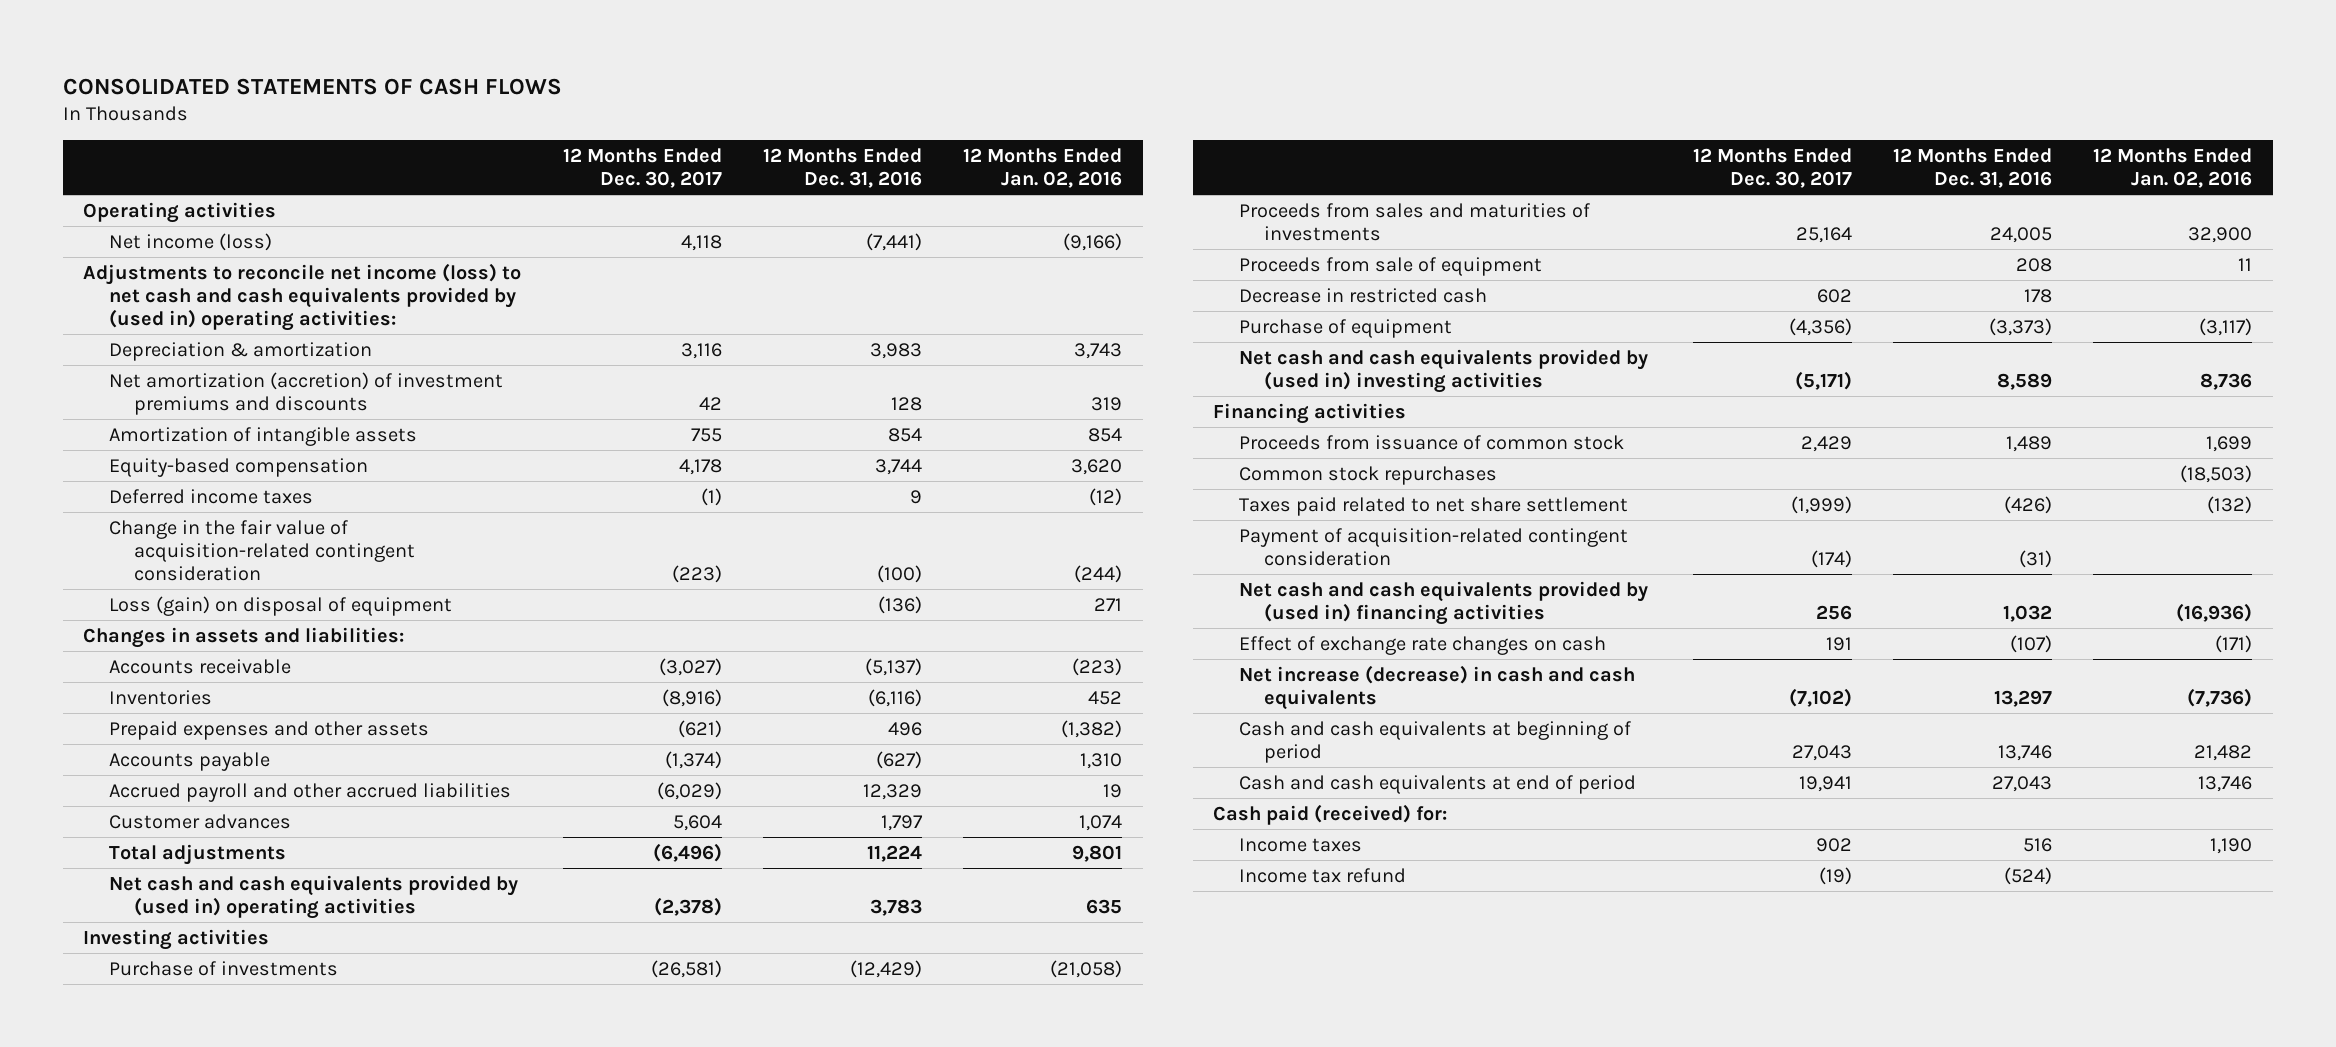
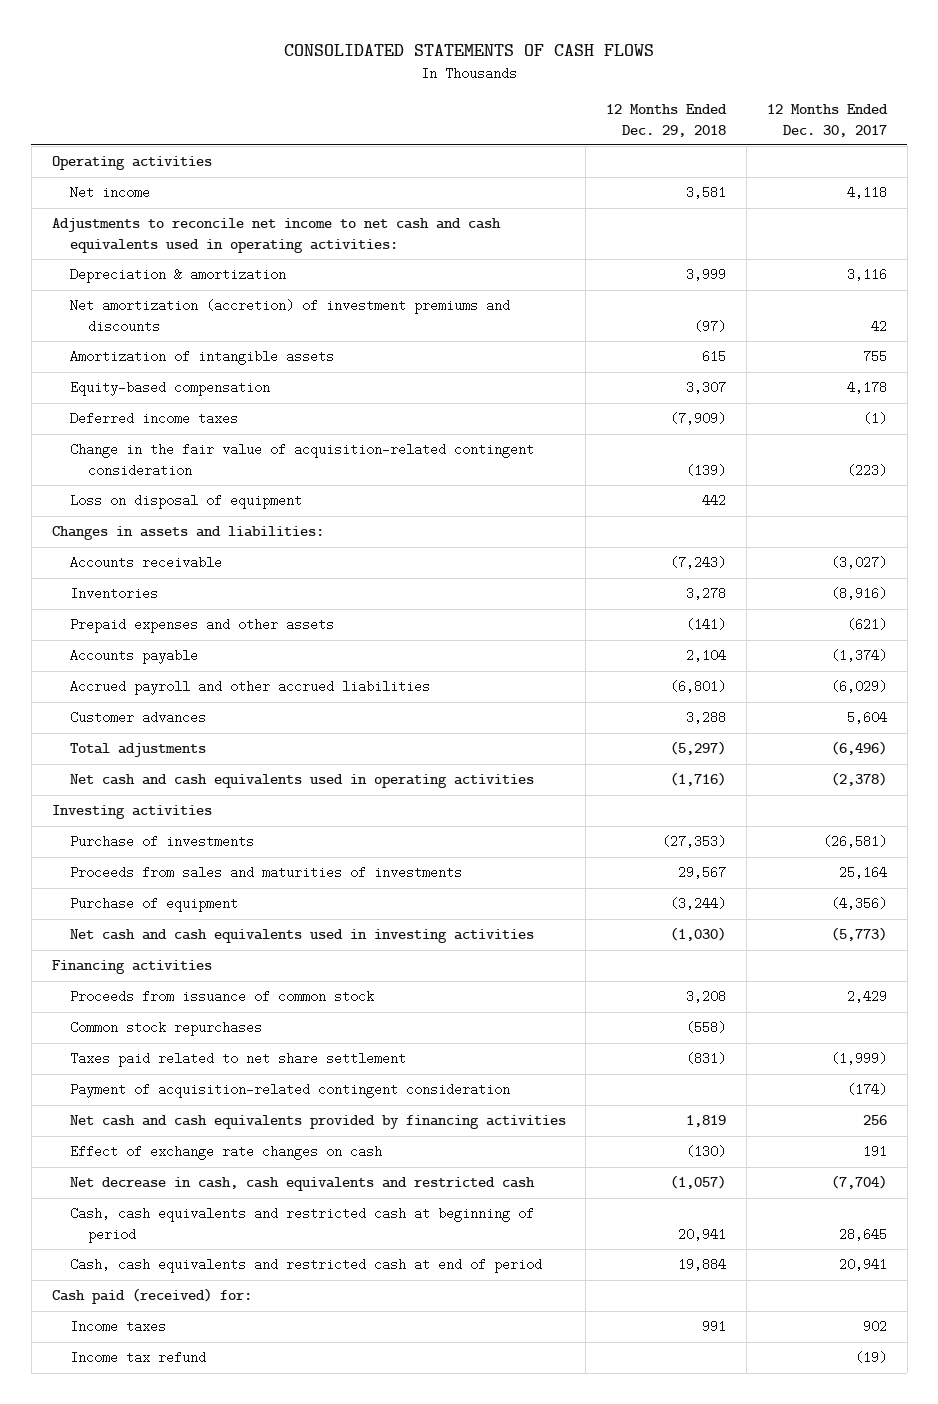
- | 12 Months Ended Dec. 30, 2017 | 12 Months Ended Dec. 31, 2016 | 12 Months Ended Jan. 02, 2016
+ | 12 Months Ended Dec. 29, 2018 | 12 Months Ended Dec. 30, 2017
- Net income (loss) | 4,118 | (7,441) | (9,166)
- Adjustments to reconcile net income (loss) to net cash and cash equivalents provided by (used in) operating activities:
+ Net income | 3,581 | 4,118
+ Adjustments to reconcile net income to net cash and cash equivalents used in operating activities:
- Loss (gain) on disposal of equipment | | (136) | 271
+ Loss on disposal of equipment | 442 |
- Net cash and cash equivalents provided by (used in) operating activities | (2,378) | 3,783 | 635
+ Net cash and cash equivalents used in operating activities | (1,716) | (2,378)
- Proceeds from sale of equipment | | 208 | 11
- Decrease in restricted cash | 602 | 178 |
- Net cash and cash equivalents provided by (used in) investing activities | (5,171) | 8,589 | 8,736
+ Net cash and cash equivalents used in investing activities | (1,030) | (5,773)
- Net cash and cash equivalents provided by (used in) financing activities | 256 | 1,032 | (16,936)
+ Net cash and cash equivalents provided by financing activities | 1,819 | 256
- Net increase (decrease) in cash and cash equivalents | (7,102) | 13,297 | (7,736)
- Cash and cash equivalents at beginning of period | 27,043 | 13,746 | 21,482
- Cash and cash equivalents at end of period | 19,941 | 27,043 | 13,746
+ Net decrease in cash, cash equivalents and restricted cash | (1,057) | (7,704)
+ Cash, cash equivalents and restricted cash at beginning of period | 20,941 | 28,645
+ Cash, cash equivalents and restricted cash at end of period | 19,884 | 20,941

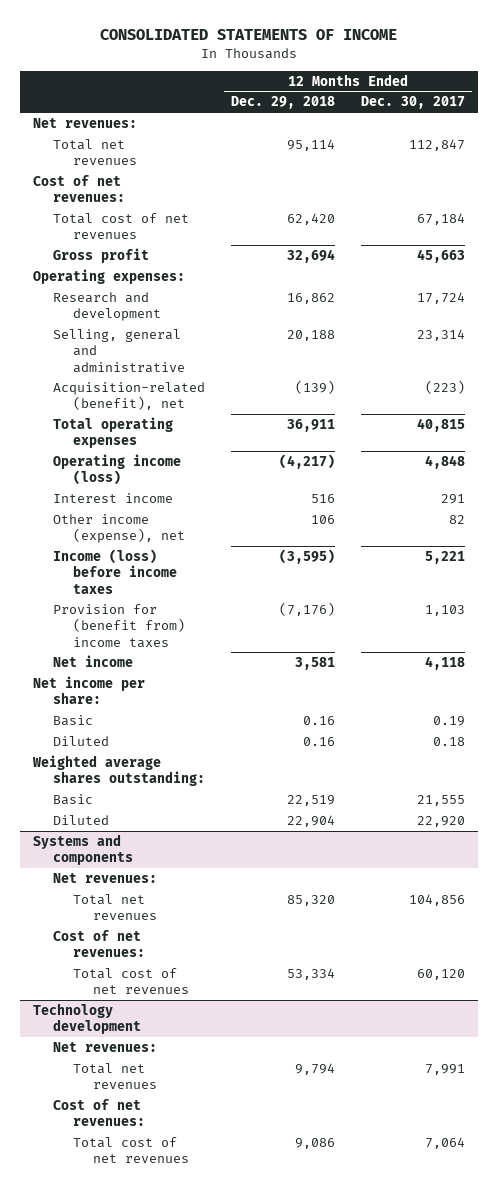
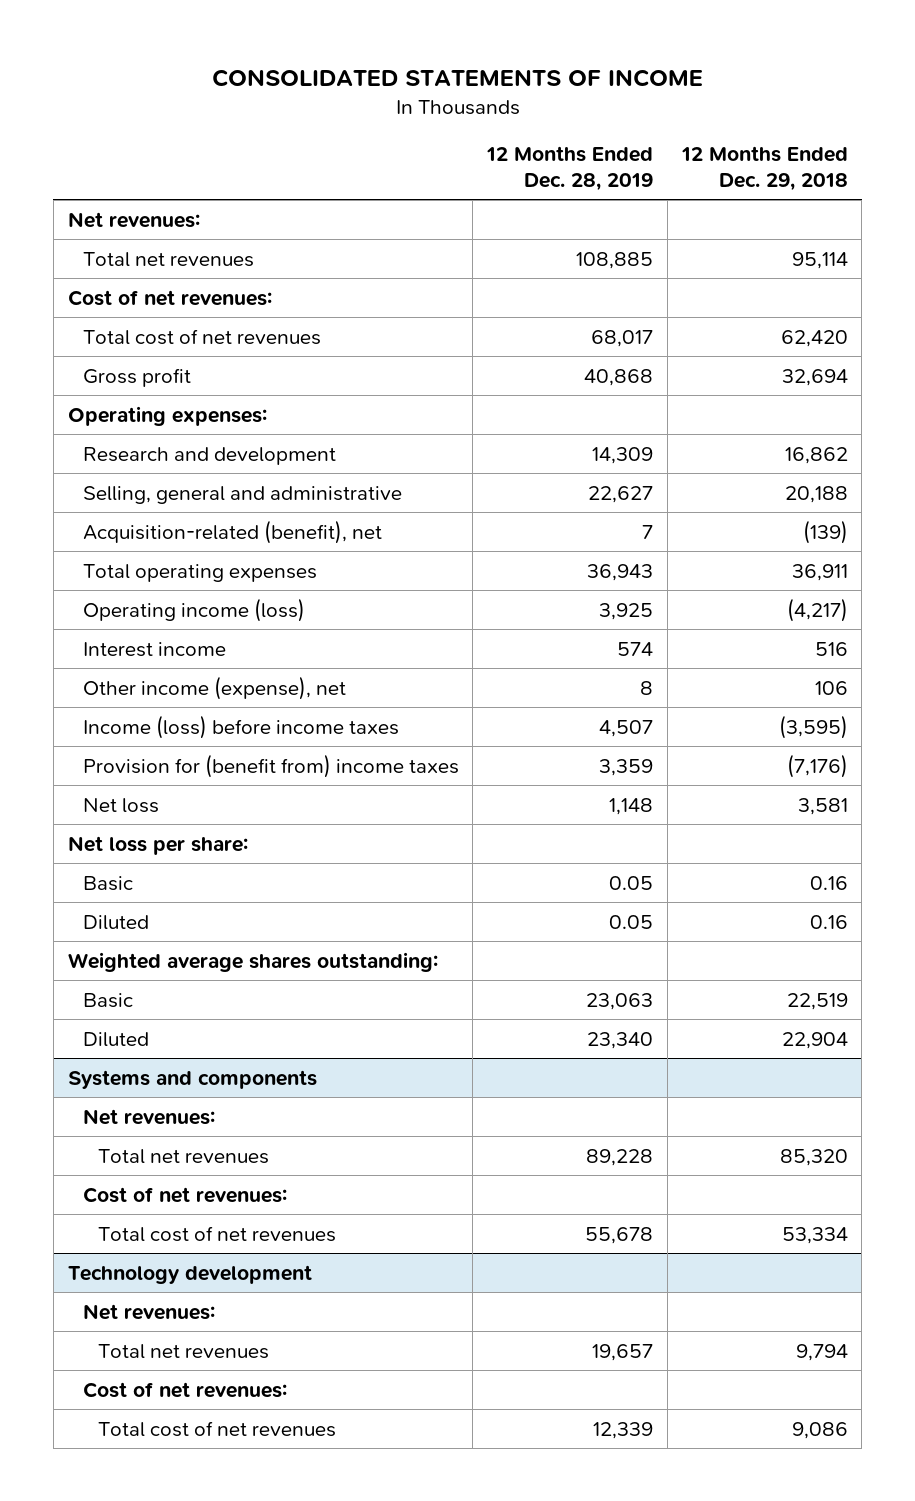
- | 12 Months Ended Dec. 29, 2018 | 12 Months Ended Dec. 30, 2017
+ | 12 Months Ended Dec. 28, 2019 | 12 Months Ended Dec. 29, 2018
- Net income | 3,581 | 4,118
- Net income per share:
+ Net loss | 1,148 | 3,581
+ Net loss per share:

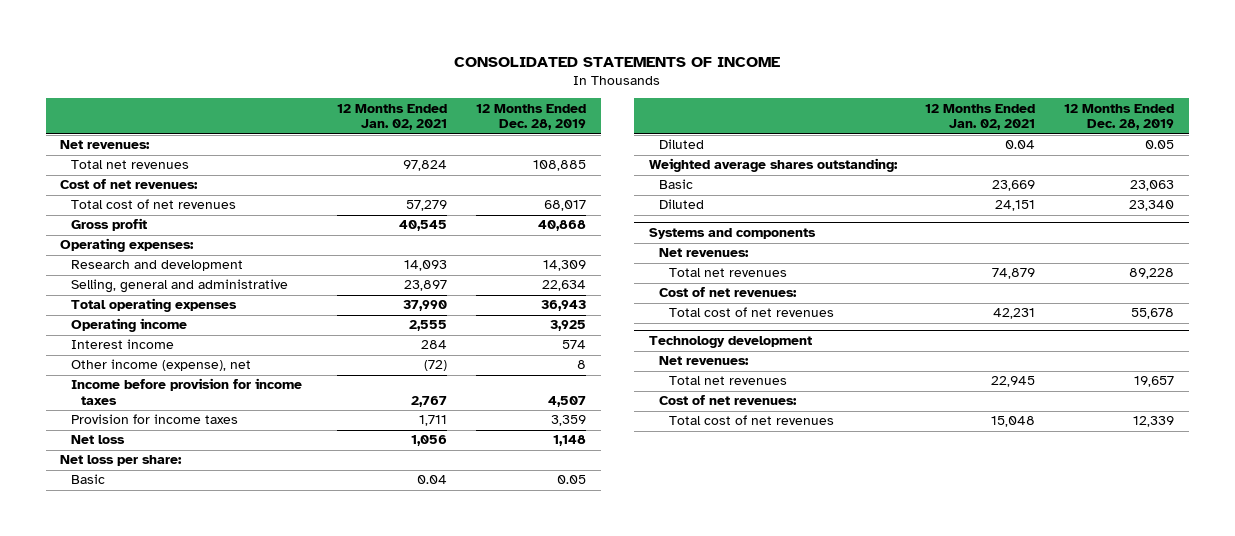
- | 12 Months Ended Dec. 28, 2019 | 12 Months Ended Dec. 29, 2018
+ | 12 Months Ended Jan. 02, 2021 | 12 Months Ended Dec. 28, 2019
- Selling, general and administrative | 22,627 | 20,188
- Acquisition-related (benefit), net | 7 | (139)
+ Selling, general and administrative | 23,897 | 22,634
- Operating income (loss) | 3,925 | (4,217)
+ Operating income | 2,555 | 3,925
- Income (loss) before income taxes | 4,507 | (3,595)
- Provision for (benefit from) income taxes | 3,359 | (7,176)
+ Income before provision for income taxes | 2,767 | 4,507
+ Provision for income taxes | 1,711 | 3,359

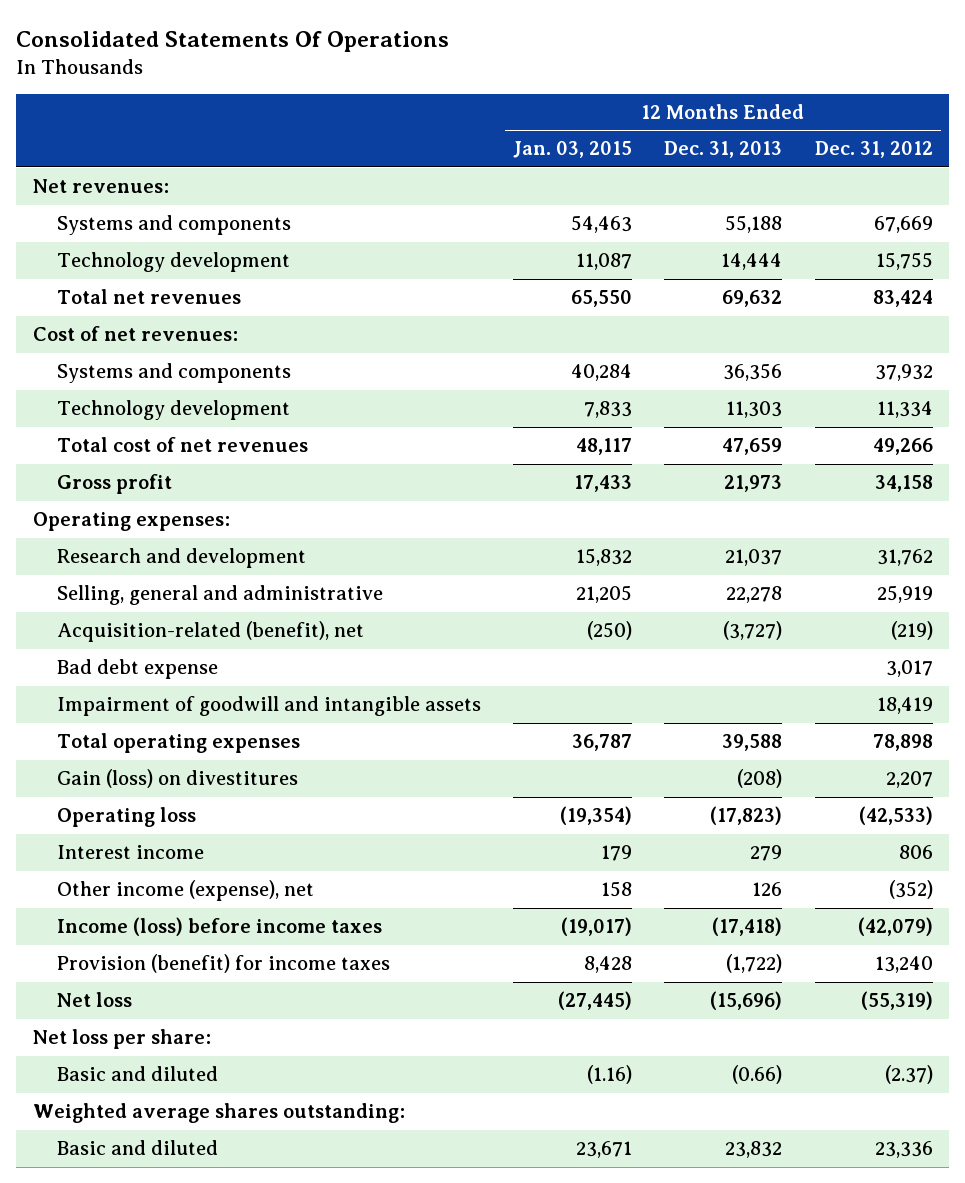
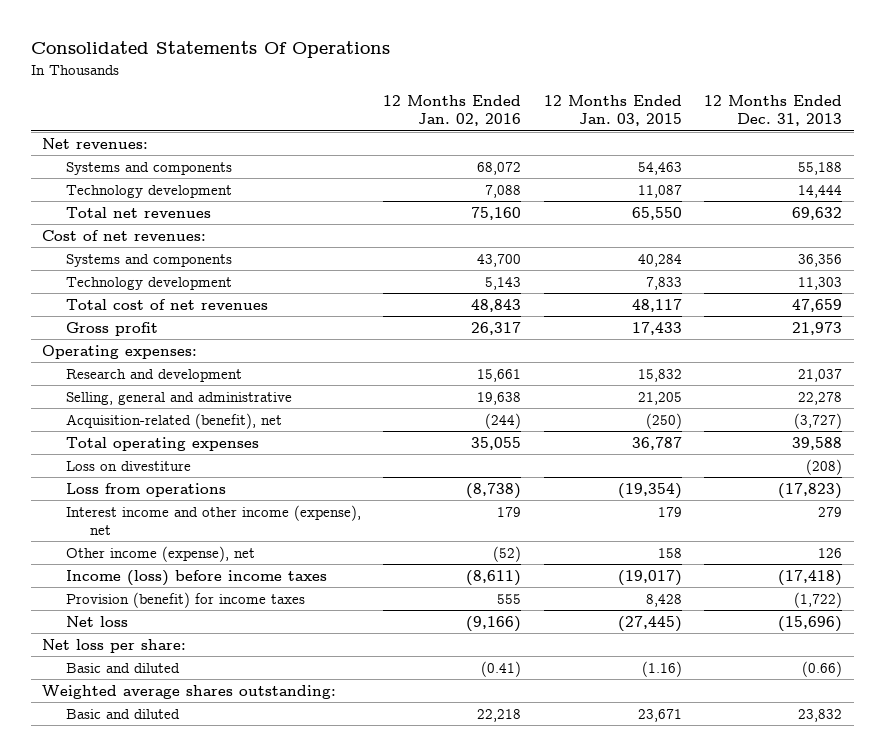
- | 12 Months Ended Jan. 03, 2015 | 12 Months Ended Dec. 31, 2013 | 12 Months Ended Dec. 31, 2012
+ | 12 Months Ended Jan. 02, 2016 | 12 Months Ended Jan. 03, 2015 | 12 Months Ended Dec. 31, 2013
- Bad debt expense | | | 3,017
- Impairment of goodwill and intangible assets | | | 18,419
- Gain (loss) on divestitures | | (208) | 2,207
- Operating loss | (19,354) | (17,823) | (42,533)
- Interest income | 179 | 279 | 806
+ Loss on divestiture | | | (208)
+ Loss from operations | (8,738) | (19,354) | (17,823)
+ Interest income and other income (expense), net | 179 | 179 | 279

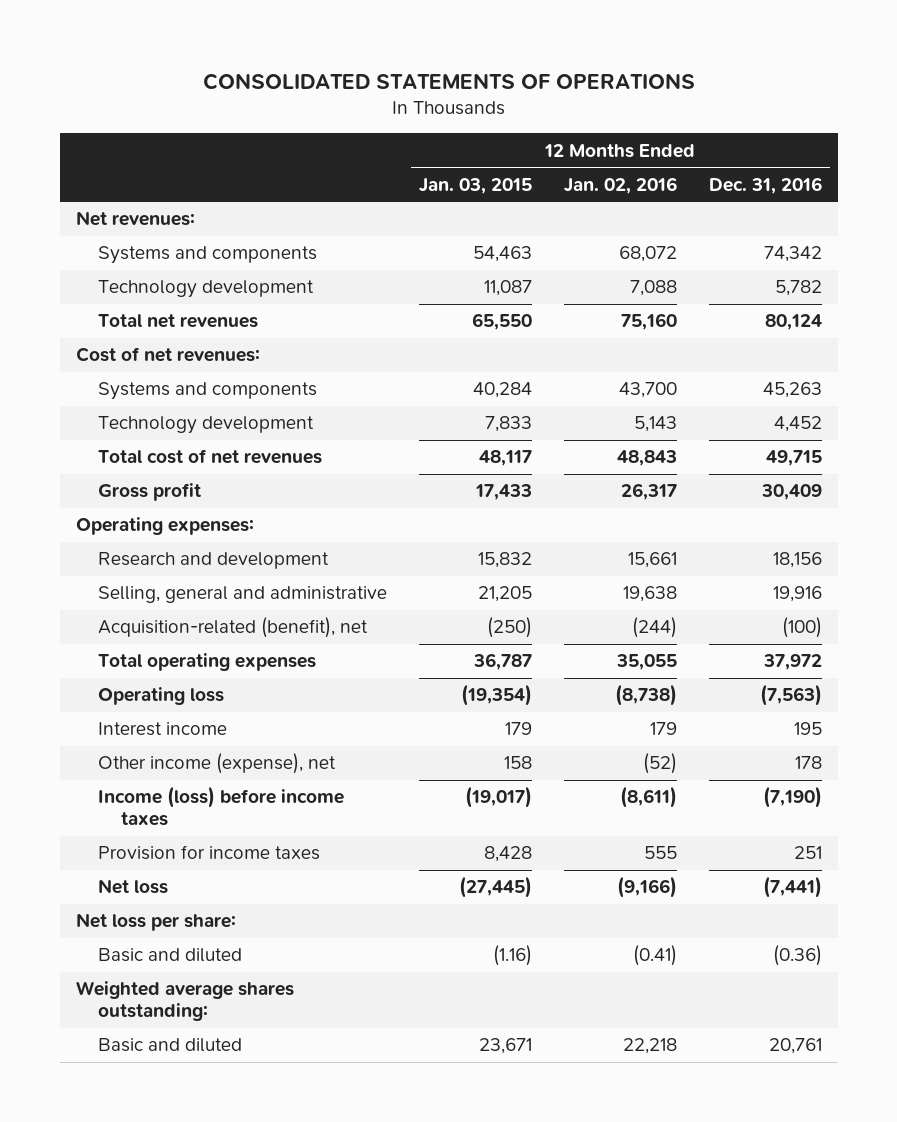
- Consolidated Statements Of Operations
+ CONSOLIDATED STATEMENTS OF OPERATIONS
- | 12 Months Ended Jan. 02, 2016 | 12 Months Ended Jan. 03, 2015 | 12 Months Ended Dec. 31, 2013
+ | 12 Months Ended Jan. 03, 2015 | 12 Months Ended Jan. 02, 2016 | 12 Months Ended Dec. 31, 2016
- Loss on divestiture | | | (208)
- Loss from operations | (8,738) | (19,354) | (17,823)
- Interest income and other income (expense), net | 179 | 179 | 279
+ Operating loss | (19,354) | (8,738) | (7,563)
+ Interest income | 179 | 179 | 195
- Provision (benefit) for income taxes | 555 | 8,428 | (1,722)
+ Provision for income taxes | 8,428 | 555 | 251

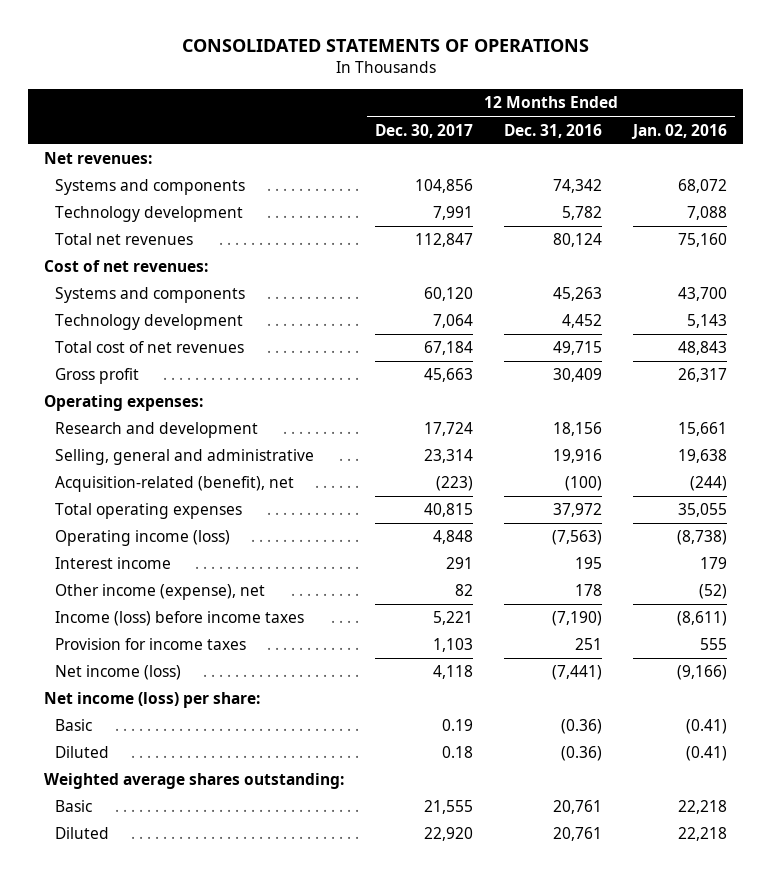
- | 12 Months Ended Jan. 03, 2015 | 12 Months Ended Jan. 02, 2016 | 12 Months Ended Dec. 31, 2016
+ | 12 Months Ended Dec. 30, 2017 | 12 Months Ended Dec. 31, 2016 | 12 Months Ended Jan. 02, 2016
- Operating loss | (19,354) | (8,738) | (7,563)
+ Operating income (loss) | 4,848 | (7,563) | (8,738)
- Net loss | (27,445) | (9,166) | (7,441)
- Net loss per share:
- Basic and diluted | (1.16) | (0.41) | (0.36)
+ Net income (loss) | 4,118 | (7,441) | (9,166)
+ Net income (loss) per share:
+ Basic | 0.19 | (0.36) | (0.41)
+ Diluted | 0.18 | (0.36) | (0.41)
- Basic and diluted | 23,671 | 22,218 | 20,761
+ Basic | 21,555 | 20,761 | 22,218
+ Diluted | 22,920 | 20,761 | 22,218

